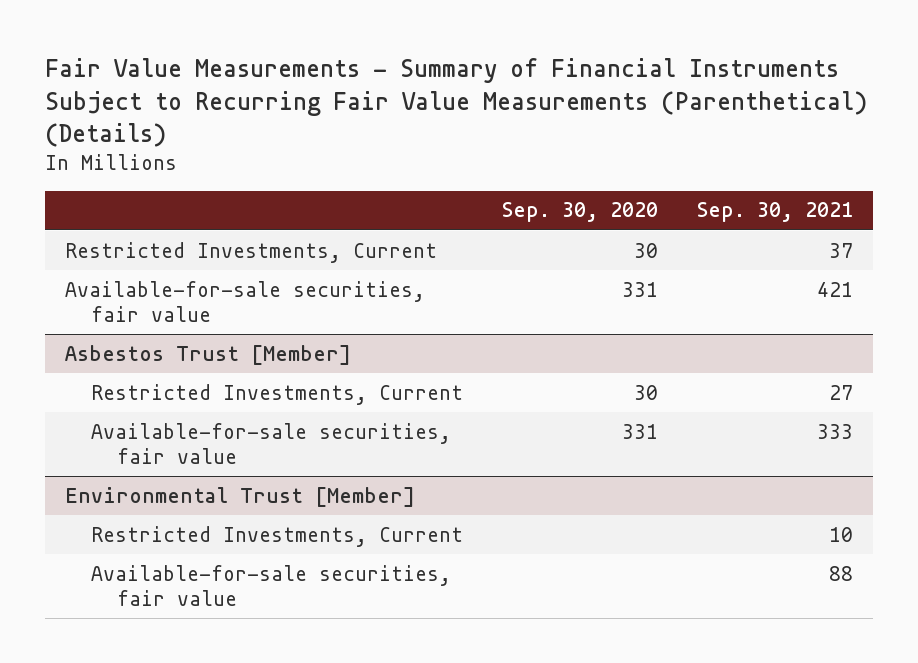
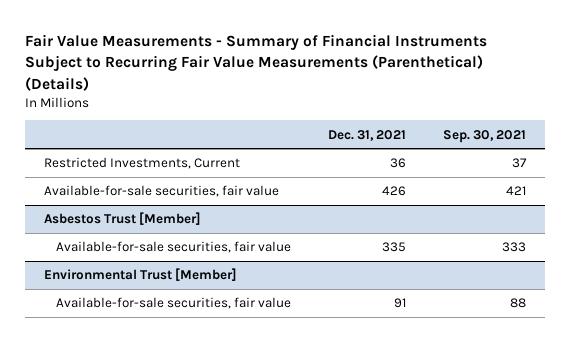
- | Sep. 30, 2020 | Sep. 30, 2021
+ | Dec. 31, 2021 | Sep. 30, 2021
@ Asbestos Trust [Member]
- Restricted Investments, Current | 30 | 27
@ Environmental Trust [Member]
- Restricted Investments, Current | | 10

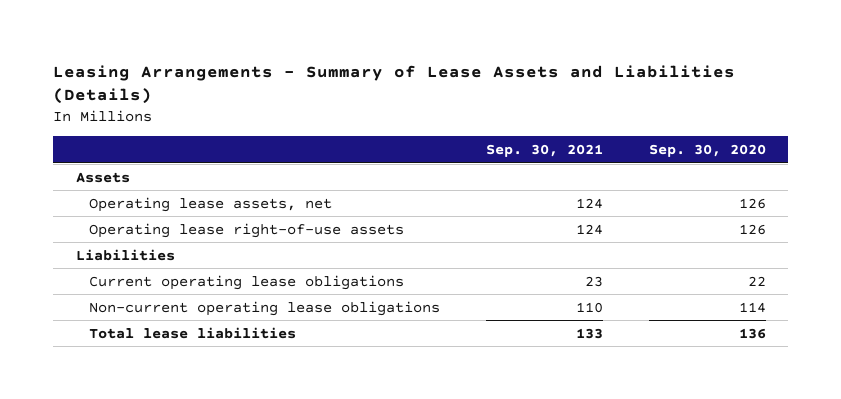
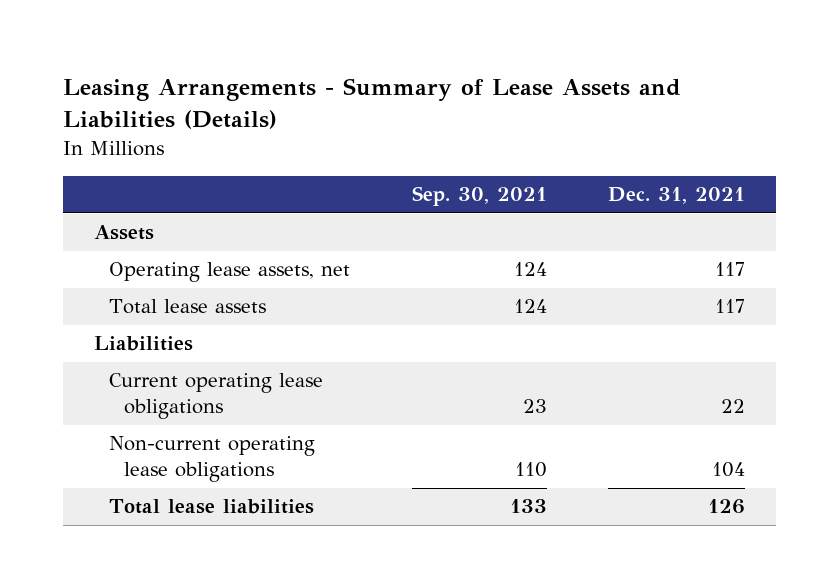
- | Sep. 30, 2021 | Sep. 30, 2020
+ | Sep. 30, 2021 | Dec. 31, 2021
- Operating lease right-of-use assets | 124 | 126
+ Total lease assets | 124 | 117

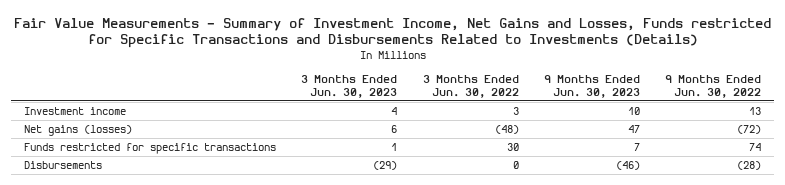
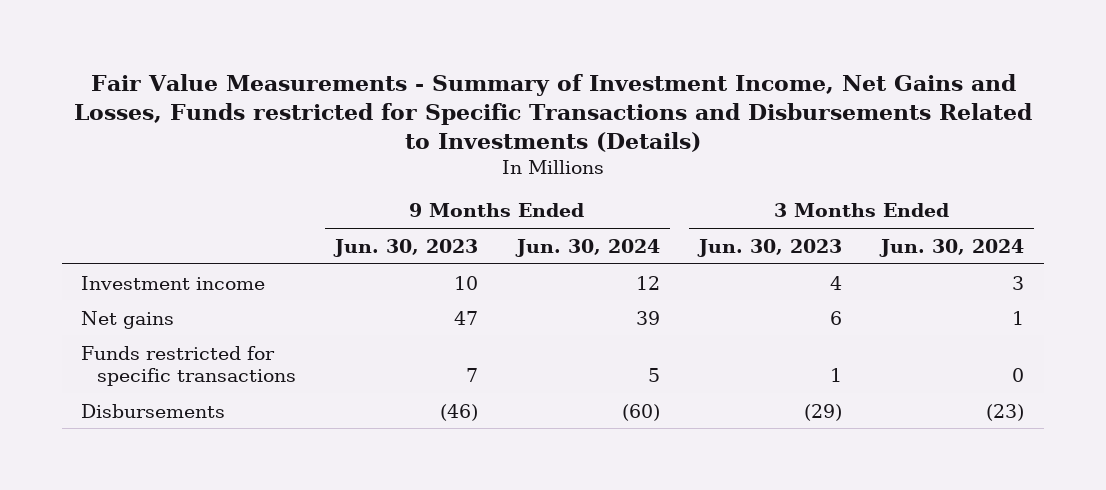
- | 3 Months Ended Jun. 30, 2023 | 3 Months Ended Jun. 30, 2022 | 9 Months Ended Jun. 30, 2023 | 9 Months Ended Jun. 30, 2022
+ | 9 Months Ended Jun. 30, 2023 | 9 Months Ended Jun. 30, 2024 | 3 Months Ended Jun. 30, 2023 | 3 Months Ended Jun. 30, 2024
- Net gains (losses) | 6 | (48) | 47 | (72)
+ Net gains | 47 | 39 | 6 | 1

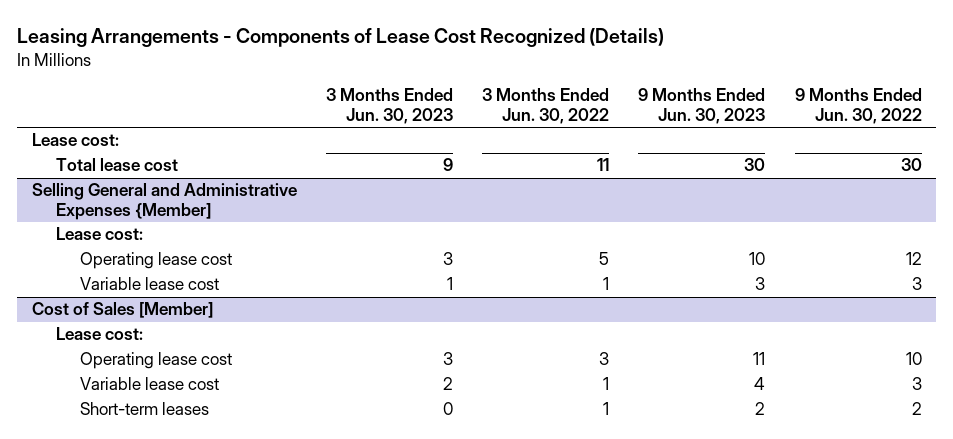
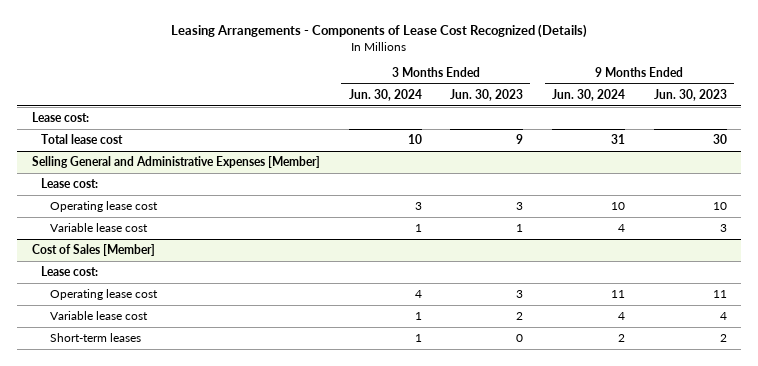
- | 3 Months Ended Jun. 30, 2023 | 3 Months Ended Jun. 30, 2022 | 9 Months Ended Jun. 30, 2023 | 9 Months Ended Jun. 30, 2022
+ | 3 Months Ended Jun. 30, 2024 | 3 Months Ended Jun. 30, 2023 | 9 Months Ended Jun. 30, 2024 | 9 Months Ended Jun. 30, 2023
- Selling General and Administrative Expenses {Member]
+ Selling General and Administrative Expenses [Member]

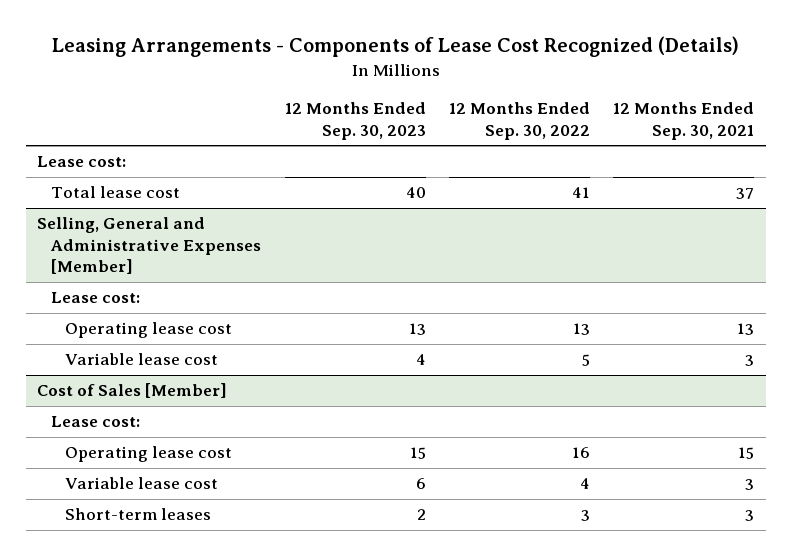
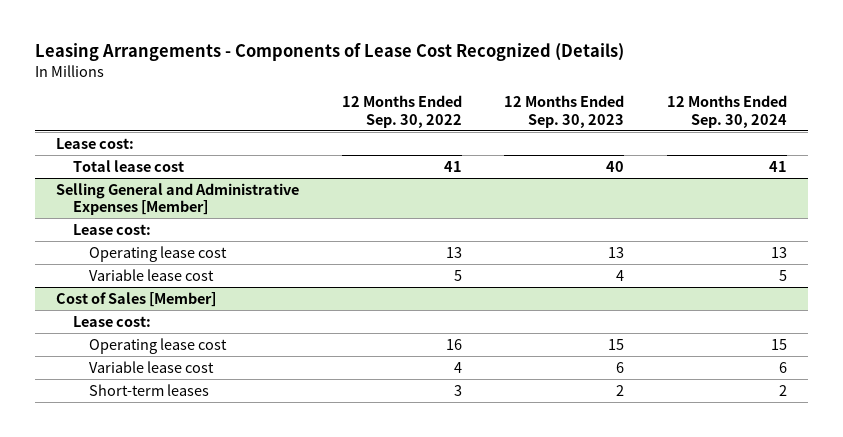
- | 12 Months Ended Sep. 30, 2023 | 12 Months Ended Sep. 30, 2022 | 12 Months Ended Sep. 30, 2021
+ | 12 Months Ended Sep. 30, 2022 | 12 Months Ended Sep. 30, 2023 | 12 Months Ended Sep. 30, 2024
- Selling, General and Administrative Expenses [Member]
+ Selling General and Administrative Expenses [Member]

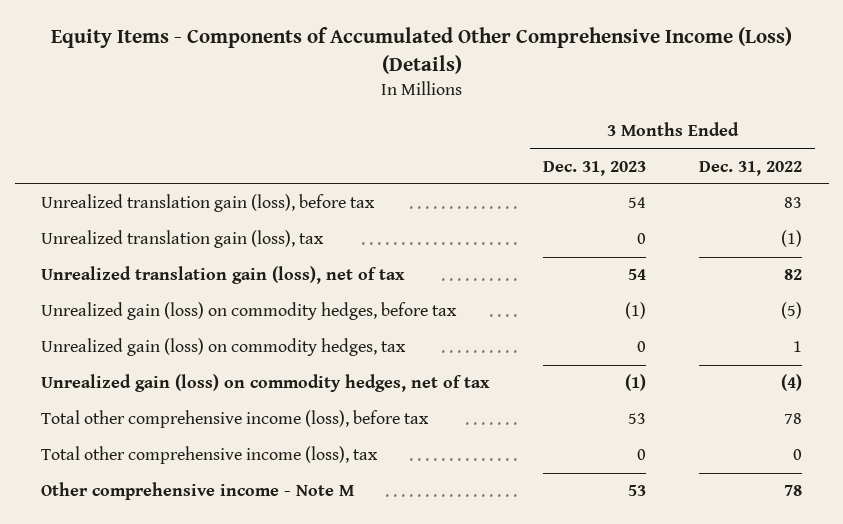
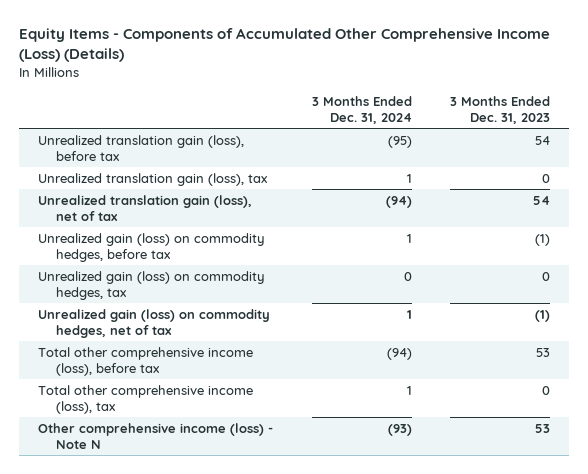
- | 3 Months Ended Dec. 31, 2023 | 3 Months Ended Dec. 31, 2022
+ | 3 Months Ended Dec. 31, 2024 | 3 Months Ended Dec. 31, 2023
- Other comprehensive income - Note M | 53 | 78
+ Other comprehensive income (loss) - Note N | (93) | 53

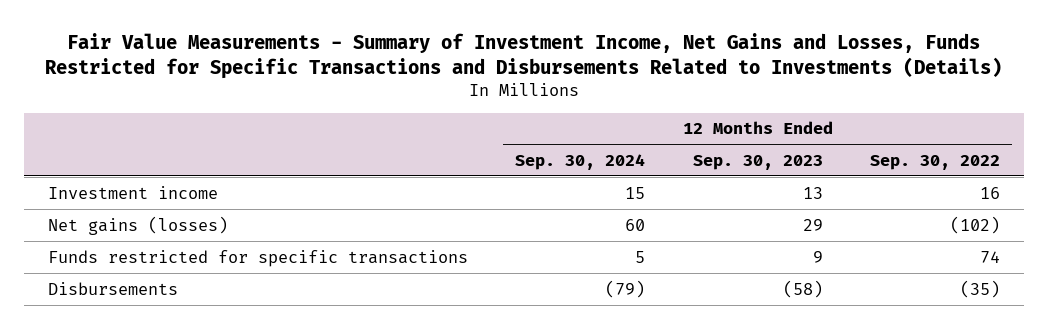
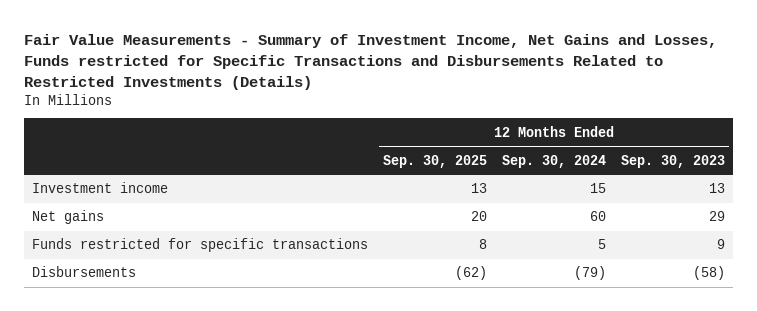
- Fair Value Measurements - Summary of Investment Income, Net Gains and Losses, Funds Restricted for Specific Transactions and Disbursements Related to Investments (Details)
+ Fair Value Measurements - Summary of Investment Income, Net Gains and Losses, Funds restricted for Specific Transactions and Disbursements Related to Restricted Investments (Details)
- | 12 Months Ended Sep. 30, 2024 | 12 Months Ended Sep. 30, 2023 | 12 Months Ended Sep. 30, 2022
+ | 12 Months Ended Sep. 30, 2025 | 12 Months Ended Sep. 30, 2024 | 12 Months Ended Sep. 30, 2023
- Net gains (losses) | 60 | 29 | (102)
+ Net gains | 20 | 60 | 29

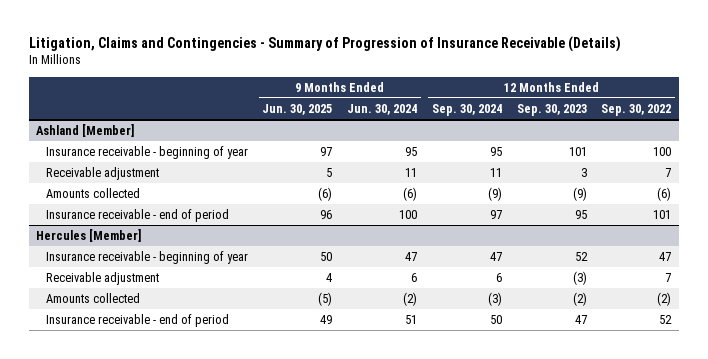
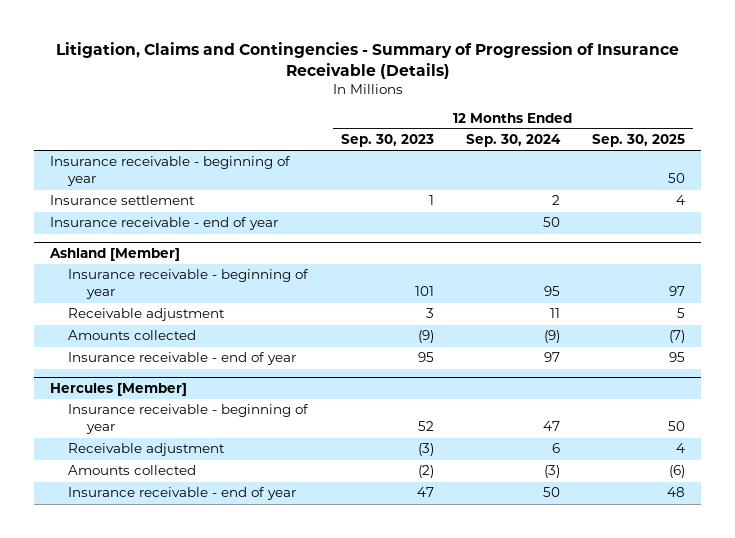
- | 9 Months Ended Jun. 30, 2025 | 9 Months Ended Jun. 30, 2024 | 12 Months Ended Sep. 30, 2024 | 12 Months Ended Sep. 30, 2023 | 12 Months Ended Sep. 30, 2022
+ | 12 Months Ended Sep. 30, 2023 | 12 Months Ended Sep. 30, 2024 | 12 Months Ended Sep. 30, 2025
+ Insurance receivable - beginning of year | | | 50
+ Insurance settlement | 1 | 2 | 4
+ Insurance receivable - end of year | | 50 |
@ Ashland [Member]
- Insurance receivable - end of period | 96 | 100 | 97 | 95 | 101
+ Insurance receivable - end of year | 95 | 97 | 95
@ Hercules [Member]
- Insurance receivable - end of period | 49 | 51 | 50 | 47 | 52
+ Insurance receivable - end of year | 47 | 50 | 48

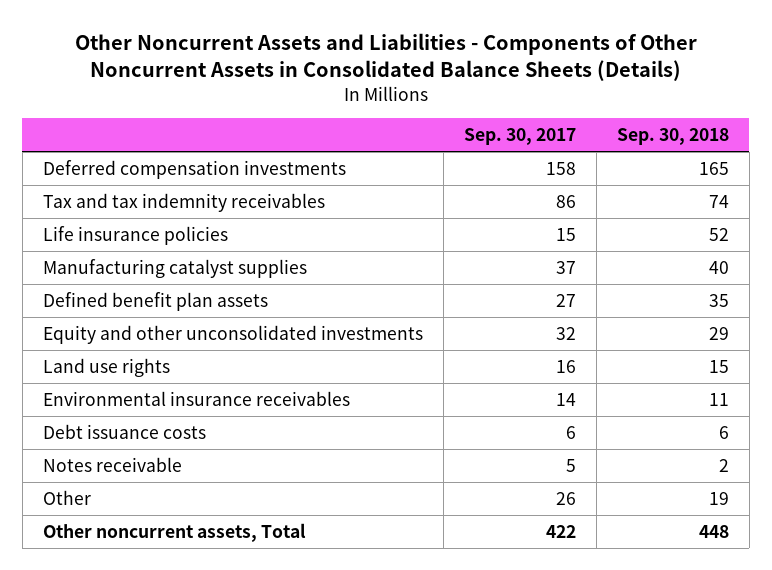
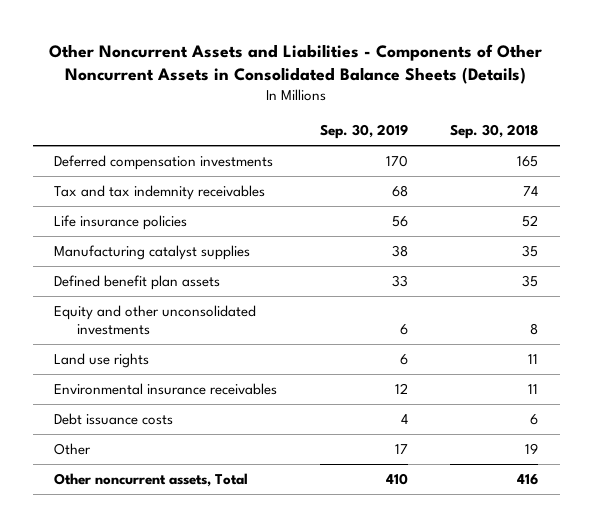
- | Sep. 30, 2017 | Sep. 30, 2018
+ | Sep. 30, 2019 | Sep. 30, 2018
- Manufacturing catalyst supplies | 37 | 40
+ Manufacturing catalyst supplies | 38 | 35
- Equity and other unconsolidated investments | 32 | 29
- Land use rights | 16 | 15
+ Equity and other unconsolidated investments | 6 | 8
+ Land use rights | 6 | 11
- Notes receivable | 5 | 2
- Other noncurrent assets, Total | 422 | 448
+ Other noncurrent assets, Total | 410 | 416

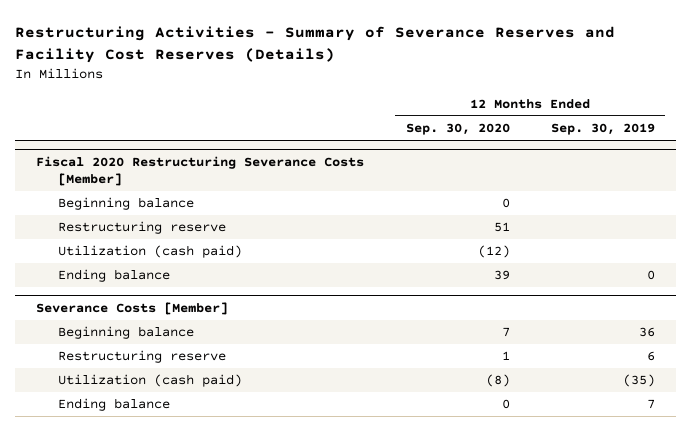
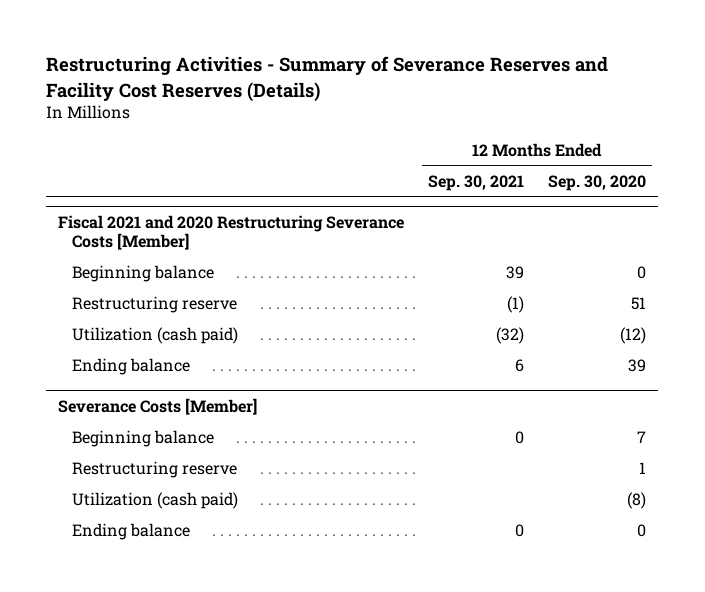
- | 12 Months Ended Sep. 30, 2020 | 12 Months Ended Sep. 30, 2019
+ | 12 Months Ended Sep. 30, 2021 | 12 Months Ended Sep. 30, 2020
- Fiscal 2020 Restructuring Severance Costs [Member]
+ Fiscal 2021 and 2020 Restructuring Severance Costs [Member]

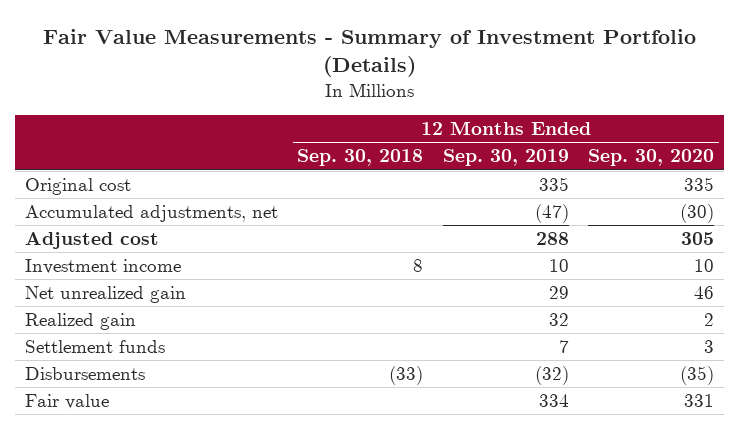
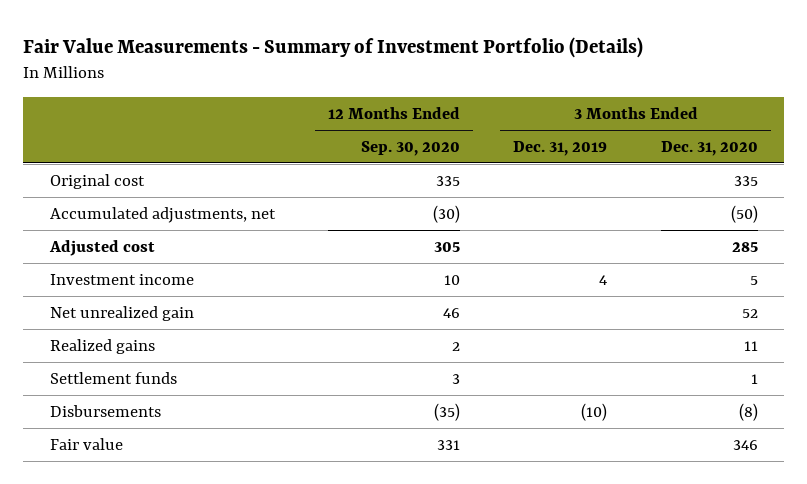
- | 12 Months Ended Sep. 30, 2018 | 12 Months Ended Sep. 30, 2019 | 12 Months Ended Sep. 30, 2020
+ | 12 Months Ended Sep. 30, 2020 | 3 Months Ended Dec. 31, 2019 | 3 Months Ended Dec. 31, 2020
- Realized gain | | 32 | 2
+ Realized gains | 2 | | 11

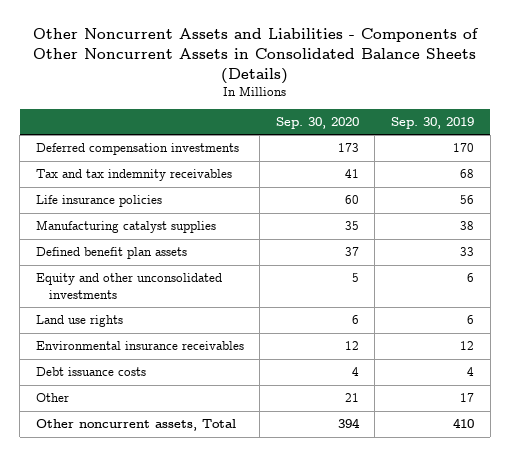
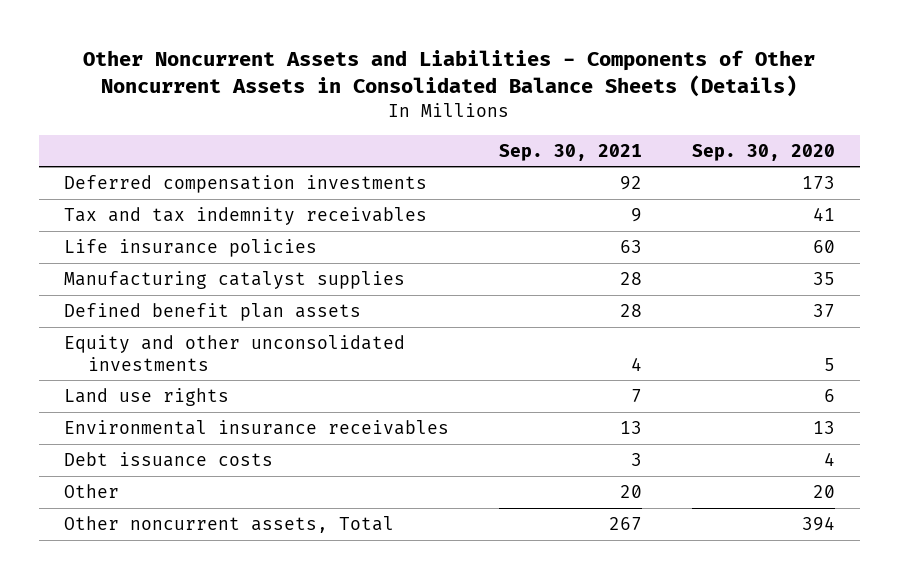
- | Sep. 30, 2020 | Sep. 30, 2019
+ | Sep. 30, 2021 | Sep. 30, 2020
- Environmental insurance receivables | 12 | 12
+ Environmental insurance receivables | 13 | 13
- Other | 21 | 17
+ Other | 20 | 20

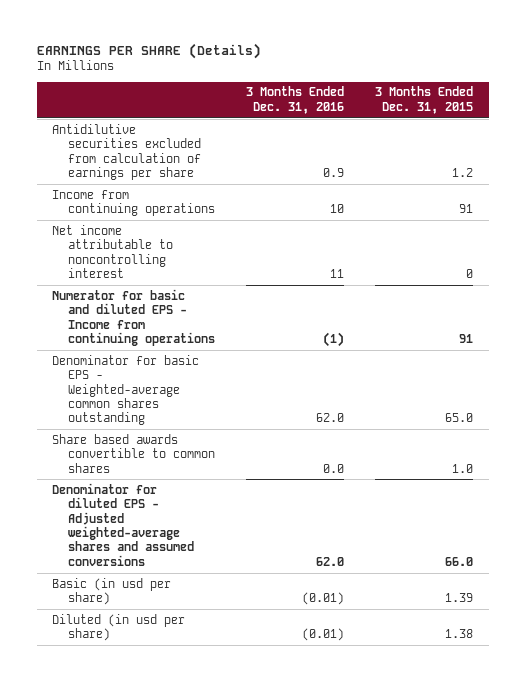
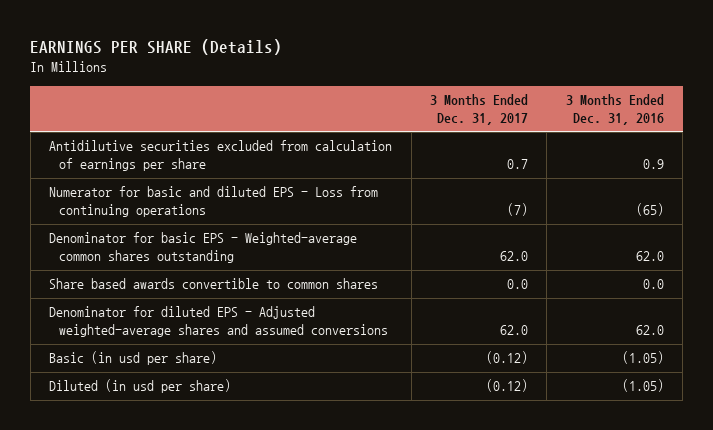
- | 3 Months Ended Dec. 31, 2016 | 3 Months Ended Dec. 31, 2015
+ | 3 Months Ended Dec. 31, 2017 | 3 Months Ended Dec. 31, 2016
- Income from continuing operations | 10 | 91
- Net income attributable to noncontrolling interest | 11 | 0
- Numerator for basic and diluted EPS - Income from continuing operations | (1) | 91
+ Numerator for basic and diluted EPS - Loss from continuing operations | (7) | (65)
- Basic (in usd per share) | (0.01) | 1.39
- Diluted (in usd per share) | (0.01) | 1.38
+ Basic (in usd per share) | (0.12) | (1.05)
+ Diluted (in usd per share) | (0.12) | (1.05)

